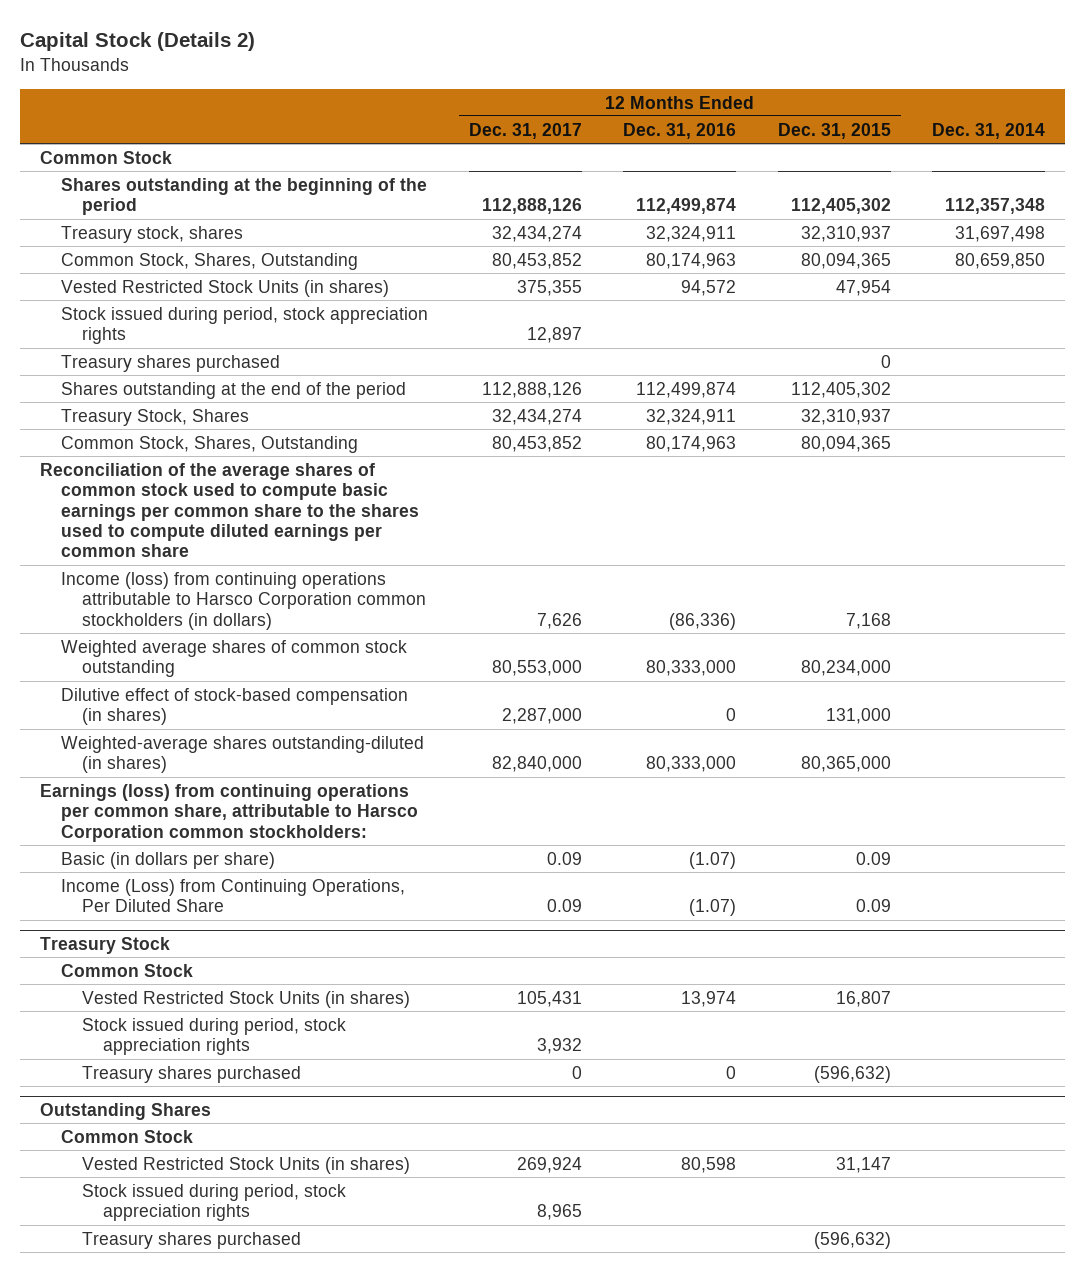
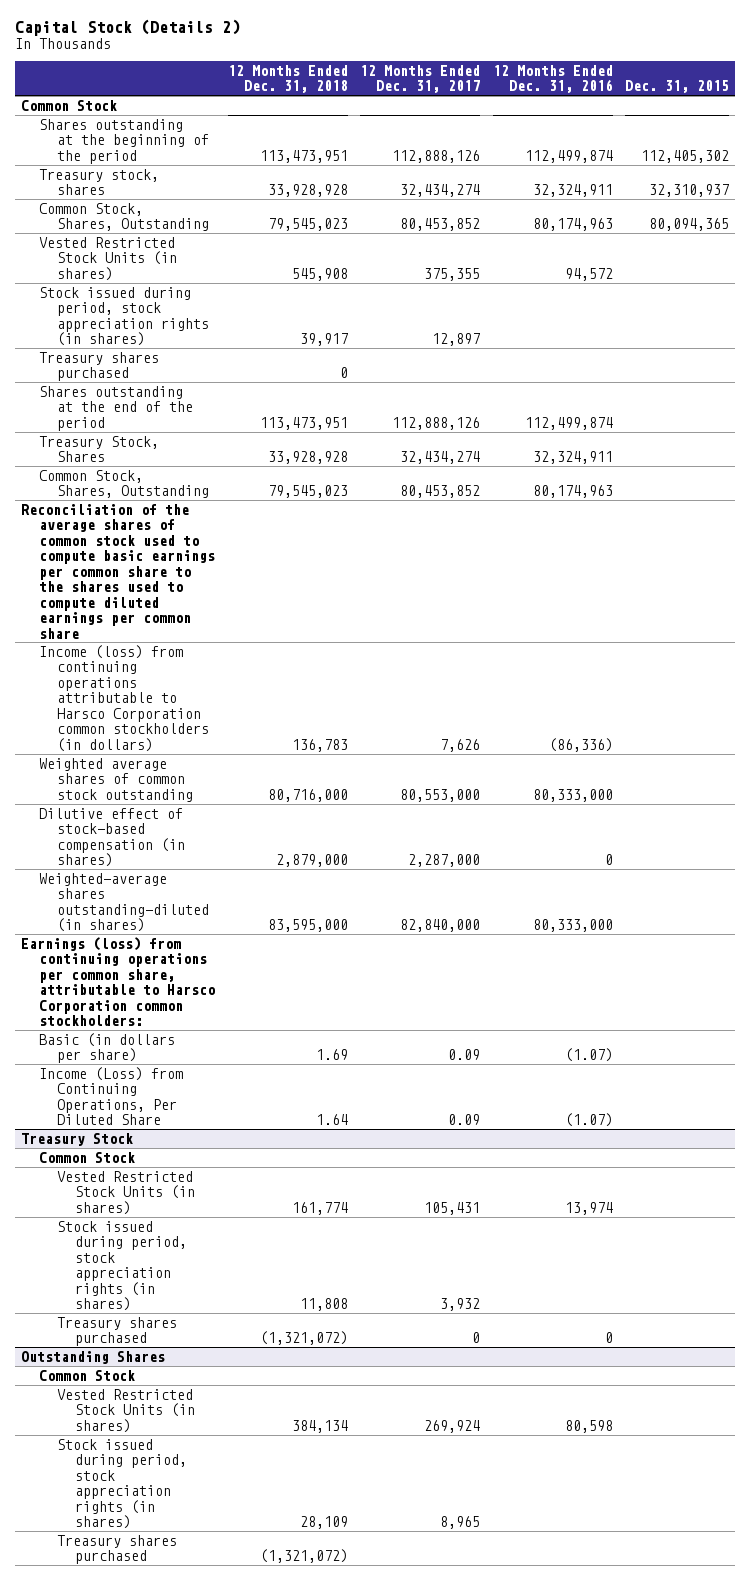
- | 12 Months Ended Dec. 31, 2017 | 12 Months Ended Dec. 31, 2016 | 12 Months Ended Dec. 31, 2015 | Dec. 31, 2014
+ | 12 Months Ended Dec. 31, 2018 | 12 Months Ended Dec. 31, 2017 | 12 Months Ended Dec. 31, 2016 | Dec. 31, 2015
- Stock issued during period, stock appreciation rights | 12,897 | | |
+ Stock issued during period, stock appreciation rights (in shares) | 39,917 | 12,897 | |
@ Treasury Stock
- Stock issued during period, stock appreciation rights | 3,932 | | |
+ Stock issued during period, stock appreciation rights (in shares) | 11,808 | 3,932 | |
@ Outstanding Shares
- Stock issued during period, stock appreciation rights | 8,965 | | |
+ Stock issued during period, stock appreciation rights (in shares) | 28,109 | 8,965 | |

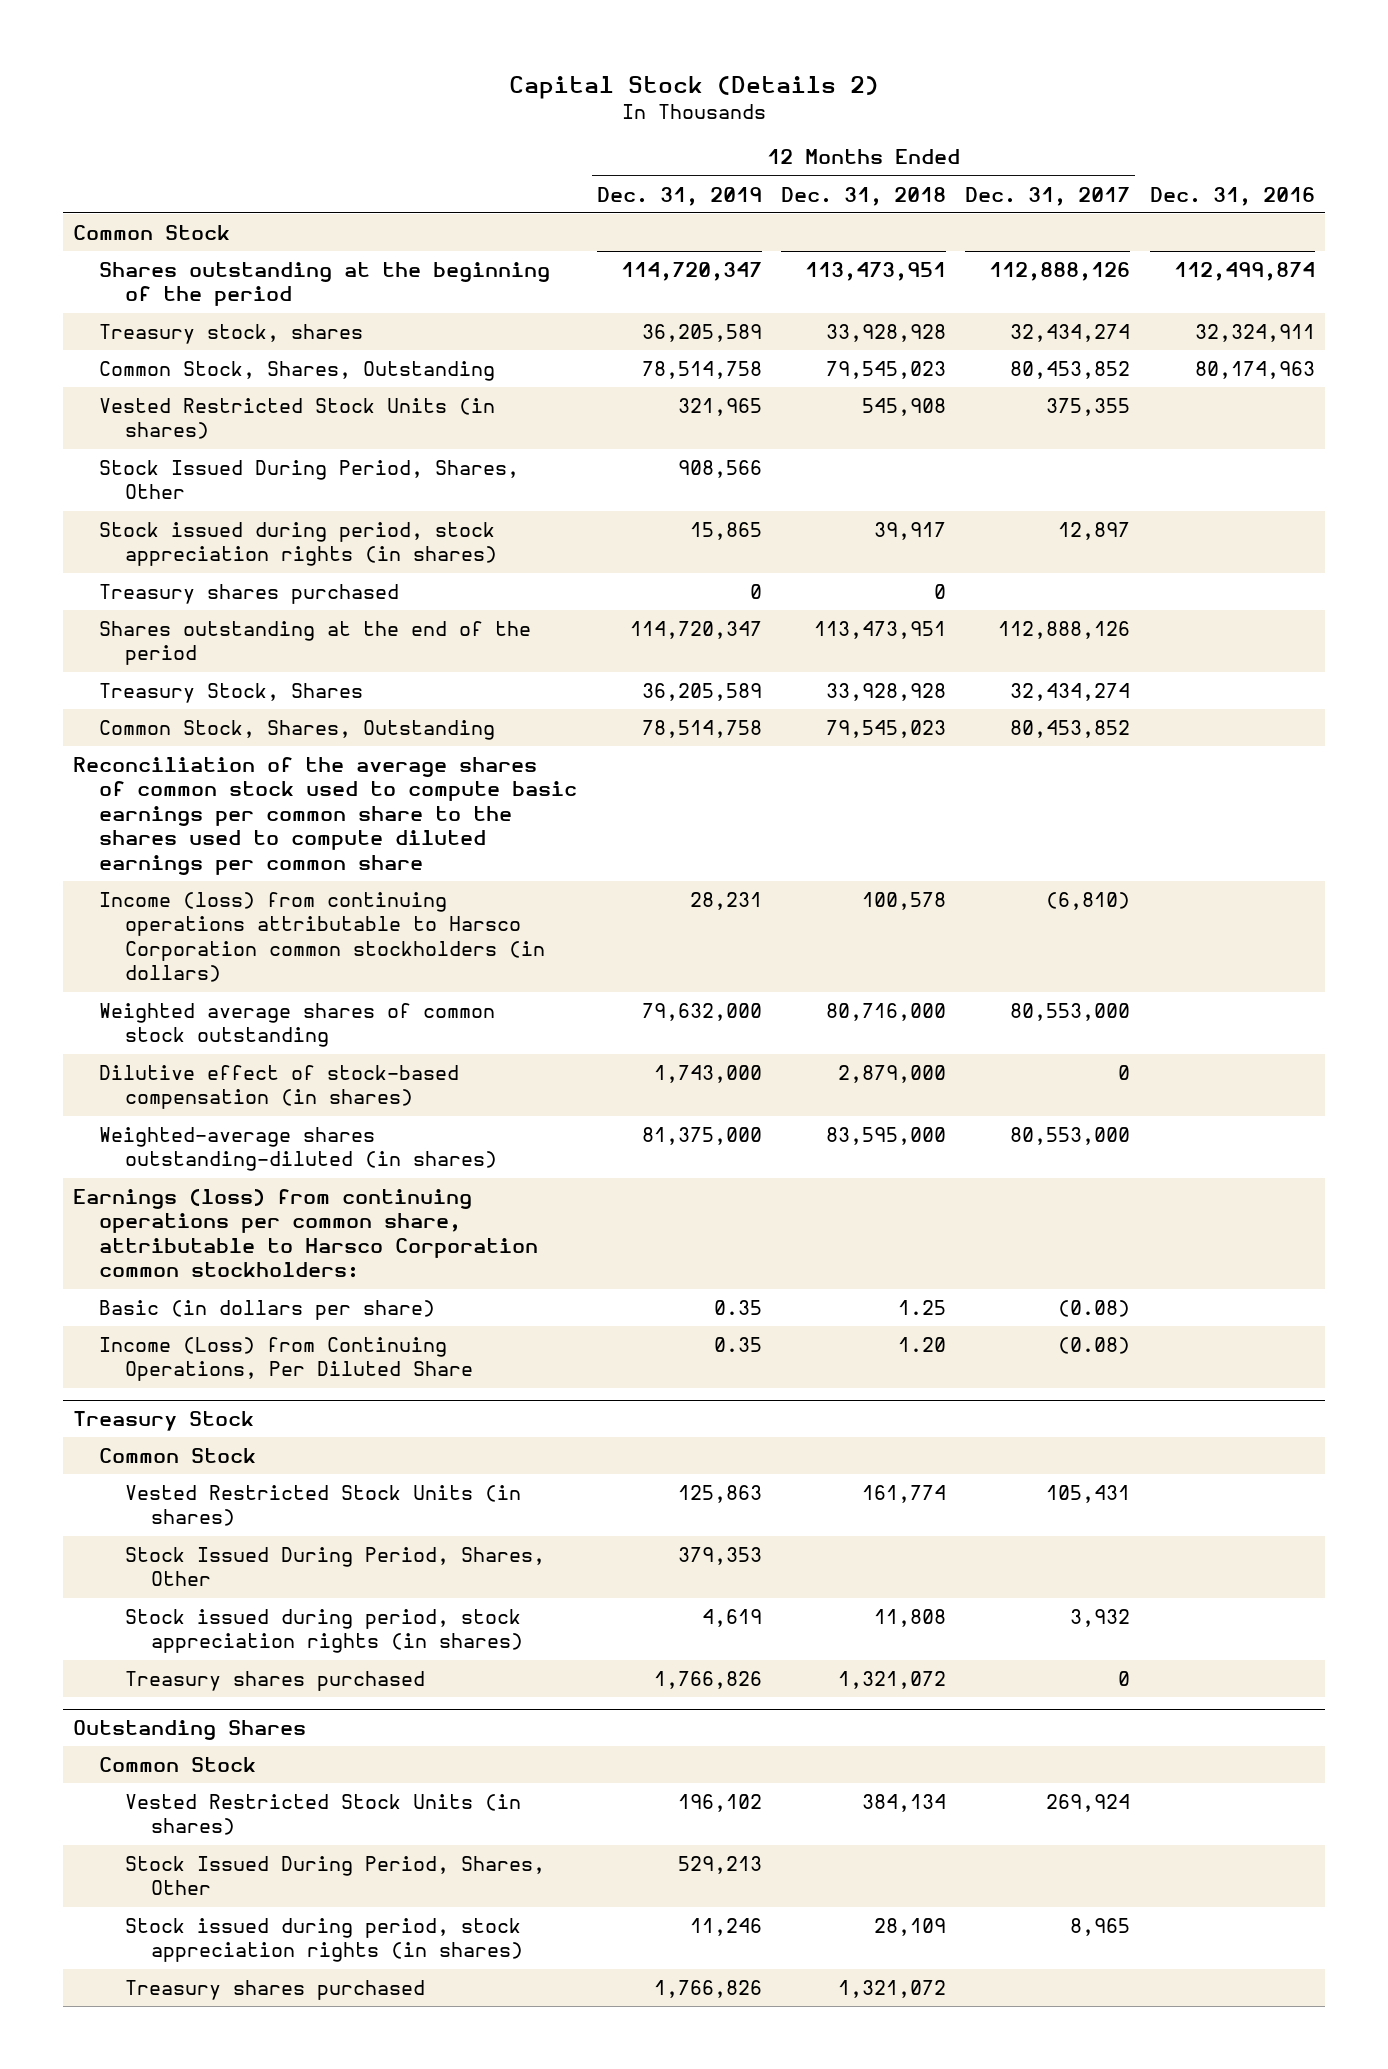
- | 12 Months Ended Dec. 31, 2018 | 12 Months Ended Dec. 31, 2017 | 12 Months Ended Dec. 31, 2016 | Dec. 31, 2015
+ | 12 Months Ended Dec. 31, 2019 | 12 Months Ended Dec. 31, 2018 | 12 Months Ended Dec. 31, 2017 | Dec. 31, 2016
+ Stock Issued During Period, Shares, Other | 908,566 | | |
- Income (loss) from continuing operations attributable to Harsco Corporation common stockholders (in dollars) | 136,783 | 7,626 | (86,336) |
+ Income (loss) from continuing operations attributable to Harsco Corporation common stockholders (in dollars) | 28,231 | 100,578 | (6,810) |
- Dilutive effect of stock-based compensation (in shares) | 2,879,000 | 2,287,000 | 0 |
- Weighted-average shares outstanding-diluted (in shares) | 83,595,000 | 82,840,000 | 80,333,000 |
+ Dilutive effect of stock-based compensation (in shares) | 1,743,000 | 2,879,000 | 0 |
+ Weighted-average shares outstanding-diluted (in shares) | 81,375,000 | 83,595,000 | 80,553,000 |
- Basic (in dollars per share) | 1.69 | 0.09 | (1.07) |
- Income (Loss) from Continuing Operations, Per Diluted Share | 1.64 | 0.09 | (1.07) |
+ Basic (in dollars per share) | 0.35 | 1.25 | (0.08) |
+ Income (Loss) from Continuing Operations, Per Diluted Share | 0.35 | 1.20 | (0.08) |
@ Treasury Stock
+ Stock Issued During Period, Shares, Other | 379,353 | | |
- Treasury shares purchased | (1,321,072) | 0 | 0 |
+ Treasury shares purchased | 1,766,826 | 1,321,072 | 0 |
@ Outstanding Shares
+ Stock Issued During Period, Shares, Other | 529,213 | | |
- Treasury shares purchased | (1,321,072) | | |
+ Treasury shares purchased | 1,766,826 | 1,321,072 | |

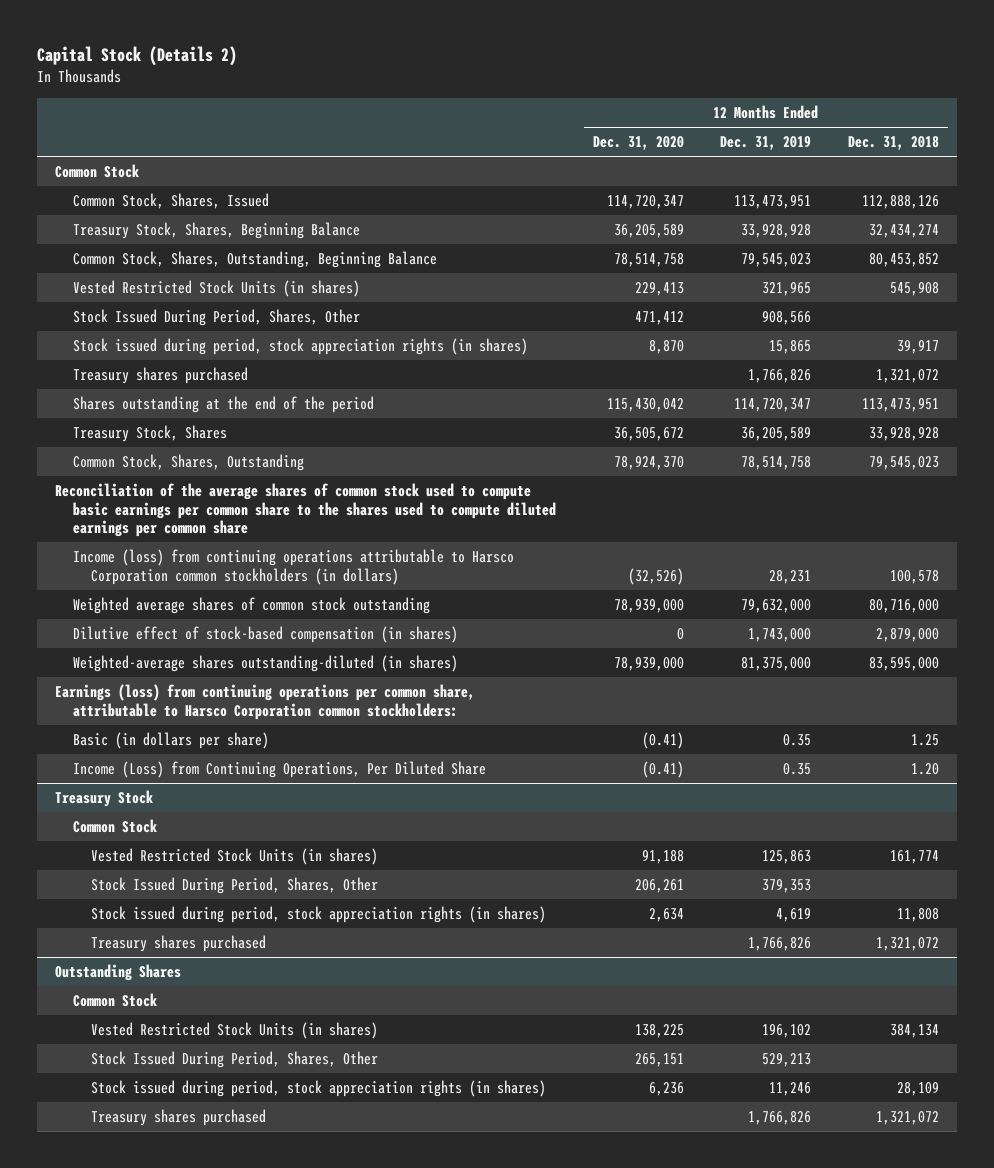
- | 12 Months Ended Dec. 31, 2019 | 12 Months Ended Dec. 31, 2018 | 12 Months Ended Dec. 31, 2017 | Dec. 31, 2016
+ | 12 Months Ended Dec. 31, 2020 | 12 Months Ended Dec. 31, 2019 | 12 Months Ended Dec. 31, 2018
- Shares outstanding at the beginning of the period | 114,720,347 | 113,473,951 | 112,888,126 | 112,499,874
- Treasury stock, shares | 36,205,589 | 33,928,928 | 32,434,274 | 32,324,911
- Common Stock, Shares, Outstanding | 78,514,758 | 79,545,023 | 80,453,852 | 80,174,963
+ Common Stock, Shares, Issued | 114,720,347 | 113,473,951 | 112,888,126
+ Treasury Stock, Shares, Beginning Balance | 36,205,589 | 33,928,928 | 32,434,274
+ Common Stock, Shares, Outstanding, Beginning Balance | 78,514,758 | 79,545,023 | 80,453,852
- Treasury shares purchased | 0 | 0 | |
+ Treasury shares purchased | | 1,766,826 | 1,321,072

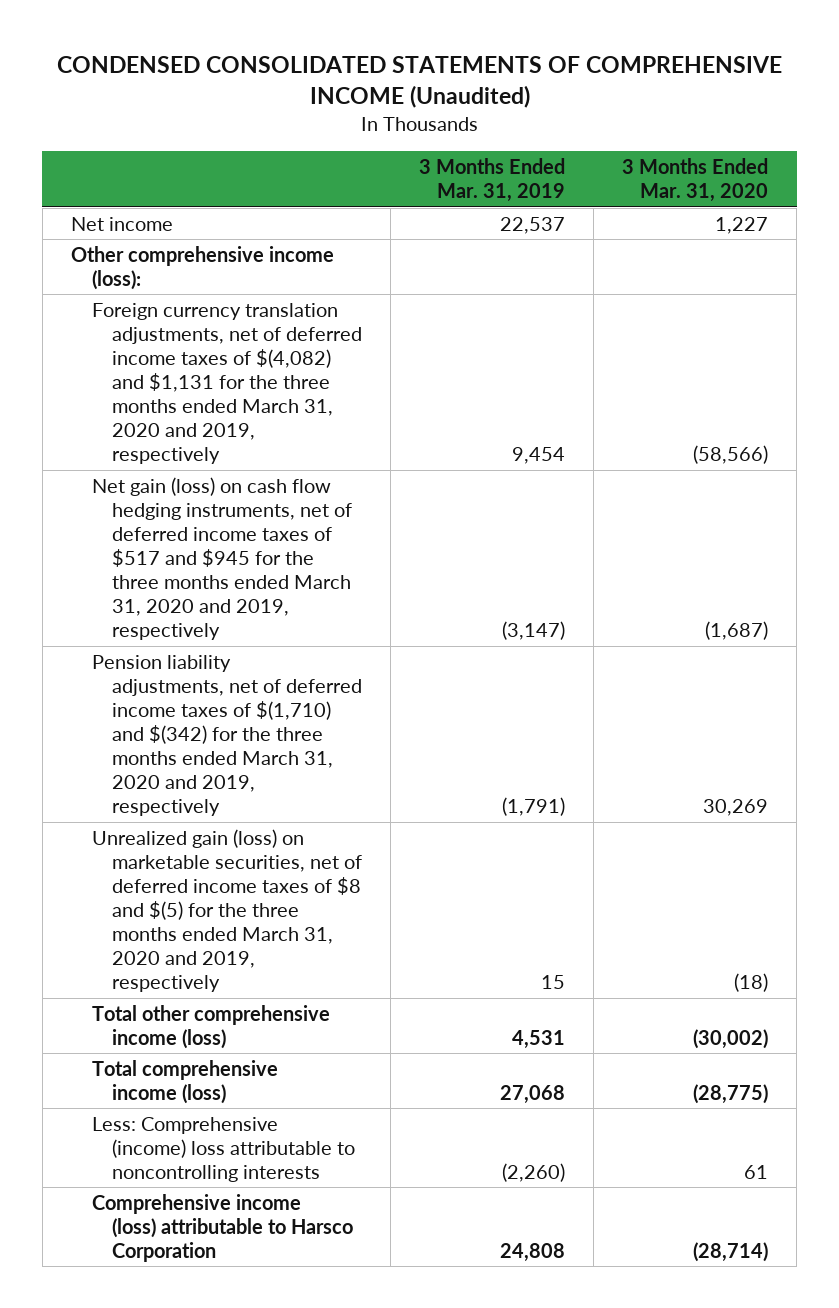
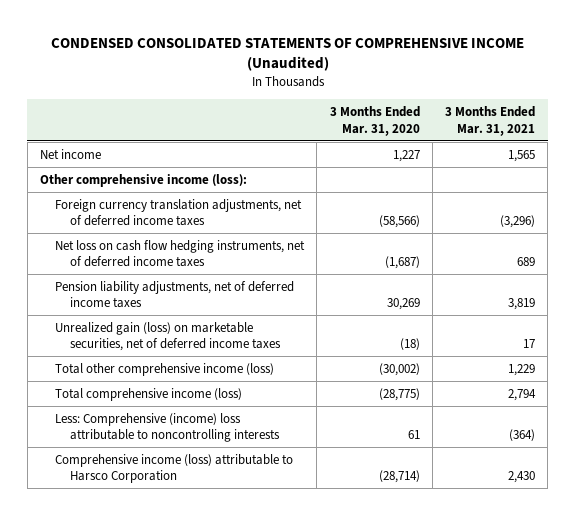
- | 3 Months Ended Mar. 31, 2019 | 3 Months Ended Mar. 31, 2020
+ | 3 Months Ended Mar. 31, 2020 | 3 Months Ended Mar. 31, 2021
- Foreign currency translation adjustments, net of deferred income taxes of $(4,082) and $1,131 for the three months ended March 31, 2020 and 2019, respectively | 9,454 | (58,566)
- Net gain (loss) on cash flow hedging instruments, net of deferred income taxes of $517 and $945 for the three months ended March 31, 2020 and 2019, respectively | (3,147) | (1,687)
- Pension liability adjustments, net of deferred income taxes of $(1,710) and $(342) for the three months ended March 31, 2020 and 2019, respectively | (1,791) | 30,269
- Unrealized gain (loss) on marketable securities, net of deferred income taxes of $8 and $(5) for the three months ended March 31, 2020 and 2019, respectively | 15 | (18)
+ Foreign currency translation adjustments, net of deferred income taxes | (58,566) | (3,296)
+ Net loss on cash flow hedging instruments, net of deferred income taxes | (1,687) | 689
+ Pension liability adjustments, net of deferred income taxes | 30,269 | 3,819
+ Unrealized gain (loss) on marketable securities, net of deferred income taxes | (18) | 17

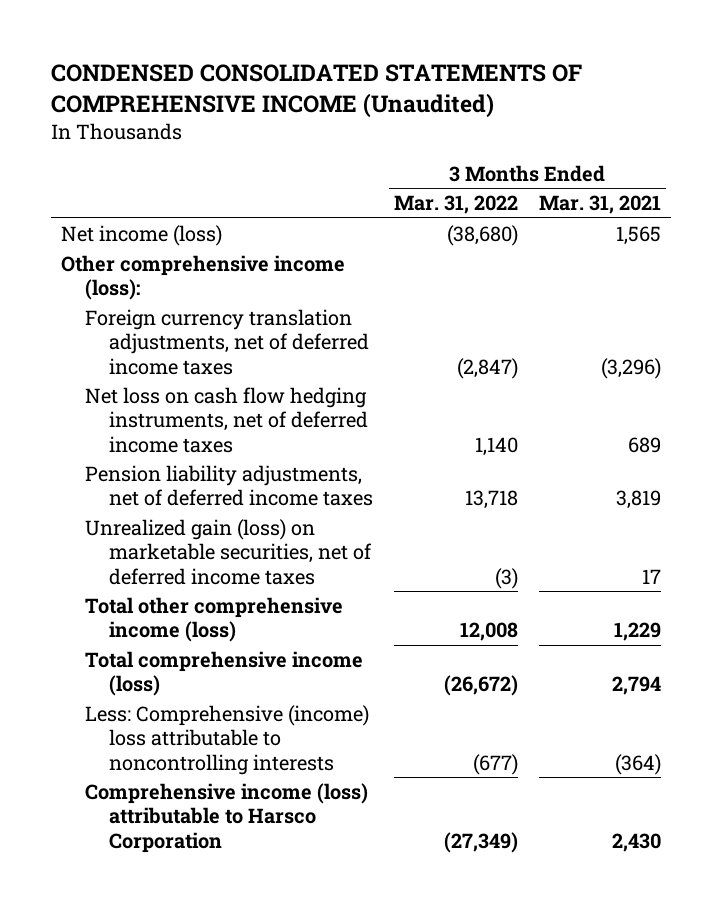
- | 3 Months Ended Mar. 31, 2020 | 3 Months Ended Mar. 31, 2021
+ | 3 Months Ended Mar. 31, 2022 | 3 Months Ended Mar. 31, 2021
- Net income | 1,227 | 1,565
+ Net income (loss) | (38,680) | 1,565

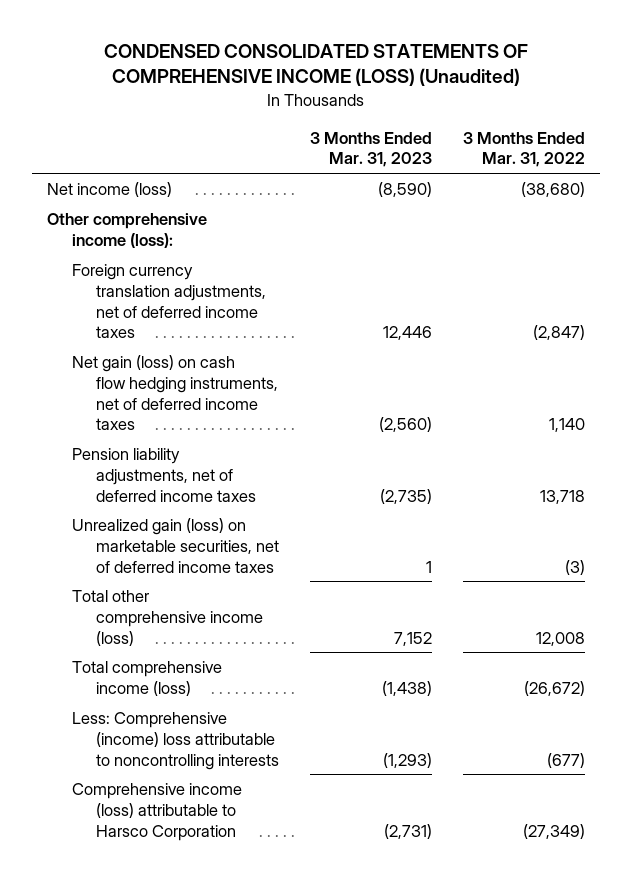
- CONDENSED CONSOLIDATED STATEMENTS OF COMPREHENSIVE INCOME (Unaudited)
+ CONDENSED CONSOLIDATED STATEMENTS OF COMPREHENSIVE INCOME (LOSS) (Unaudited)
- | 3 Months Ended Mar. 31, 2022 | 3 Months Ended Mar. 31, 2021
+ | 3 Months Ended Mar. 31, 2023 | 3 Months Ended Mar. 31, 2022
- Net loss on cash flow hedging instruments, net of deferred income taxes | 1,140 | 689
+ Net gain (loss) on cash flow hedging instruments, net of deferred income taxes | (2,560) | 1,140

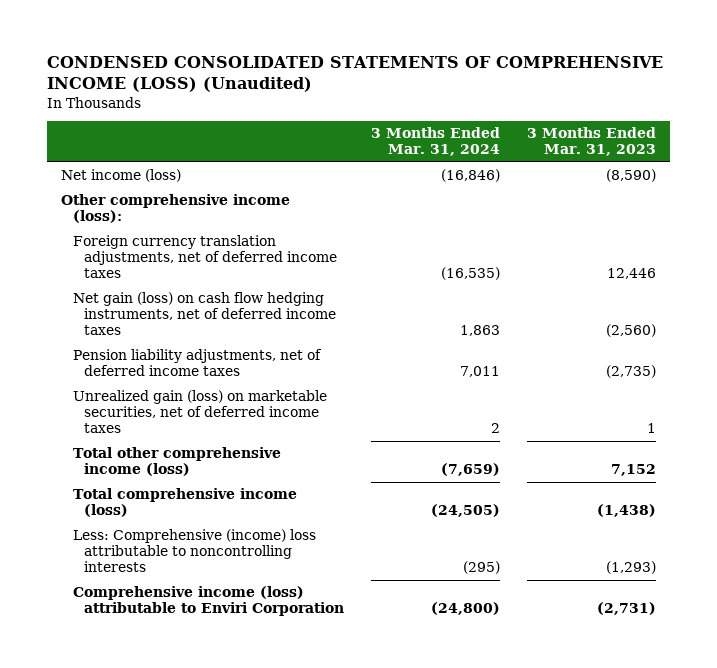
- | 3 Months Ended Mar. 31, 2023 | 3 Months Ended Mar. 31, 2022
+ | 3 Months Ended Mar. 31, 2024 | 3 Months Ended Mar. 31, 2023
- Comprehensive income (loss) attributable to Harsco Corporation | (2,731) | (27,349)
+ Comprehensive income (loss) attributable to Enviri Corporation | (24,800) | (2,731)

